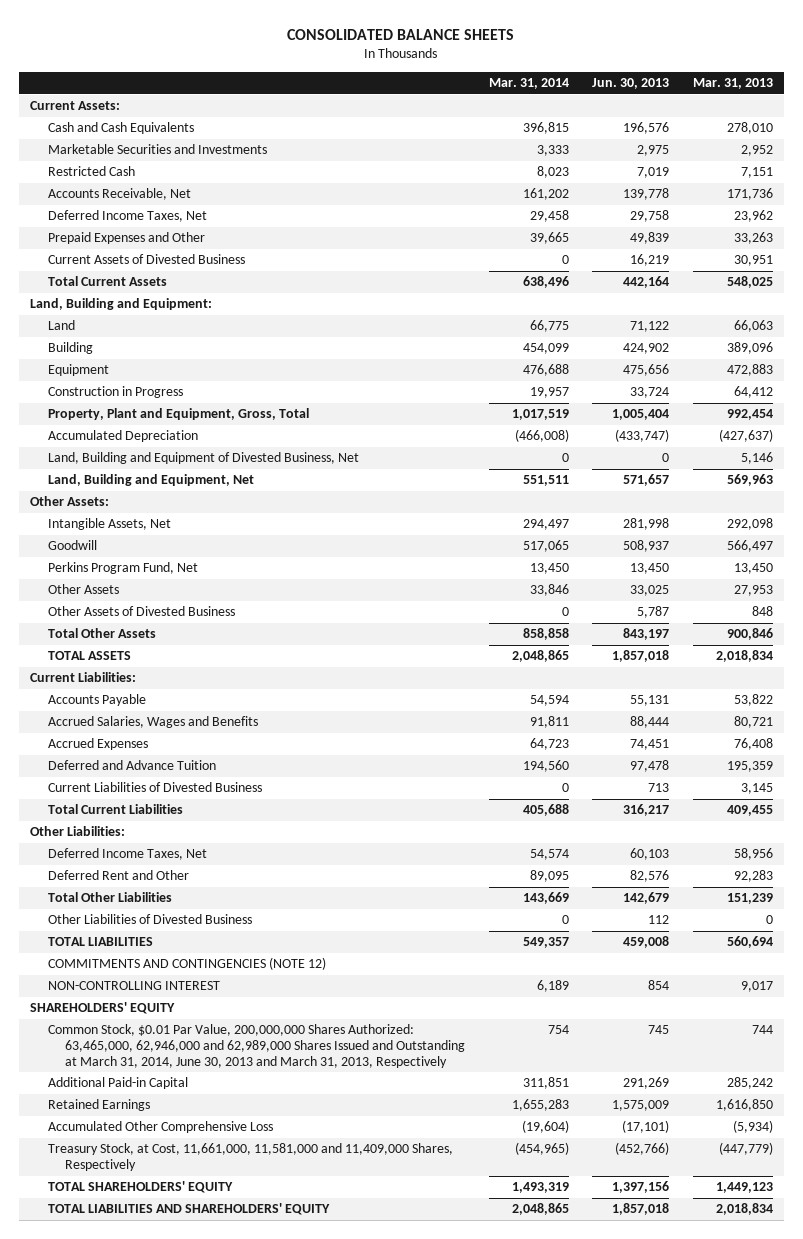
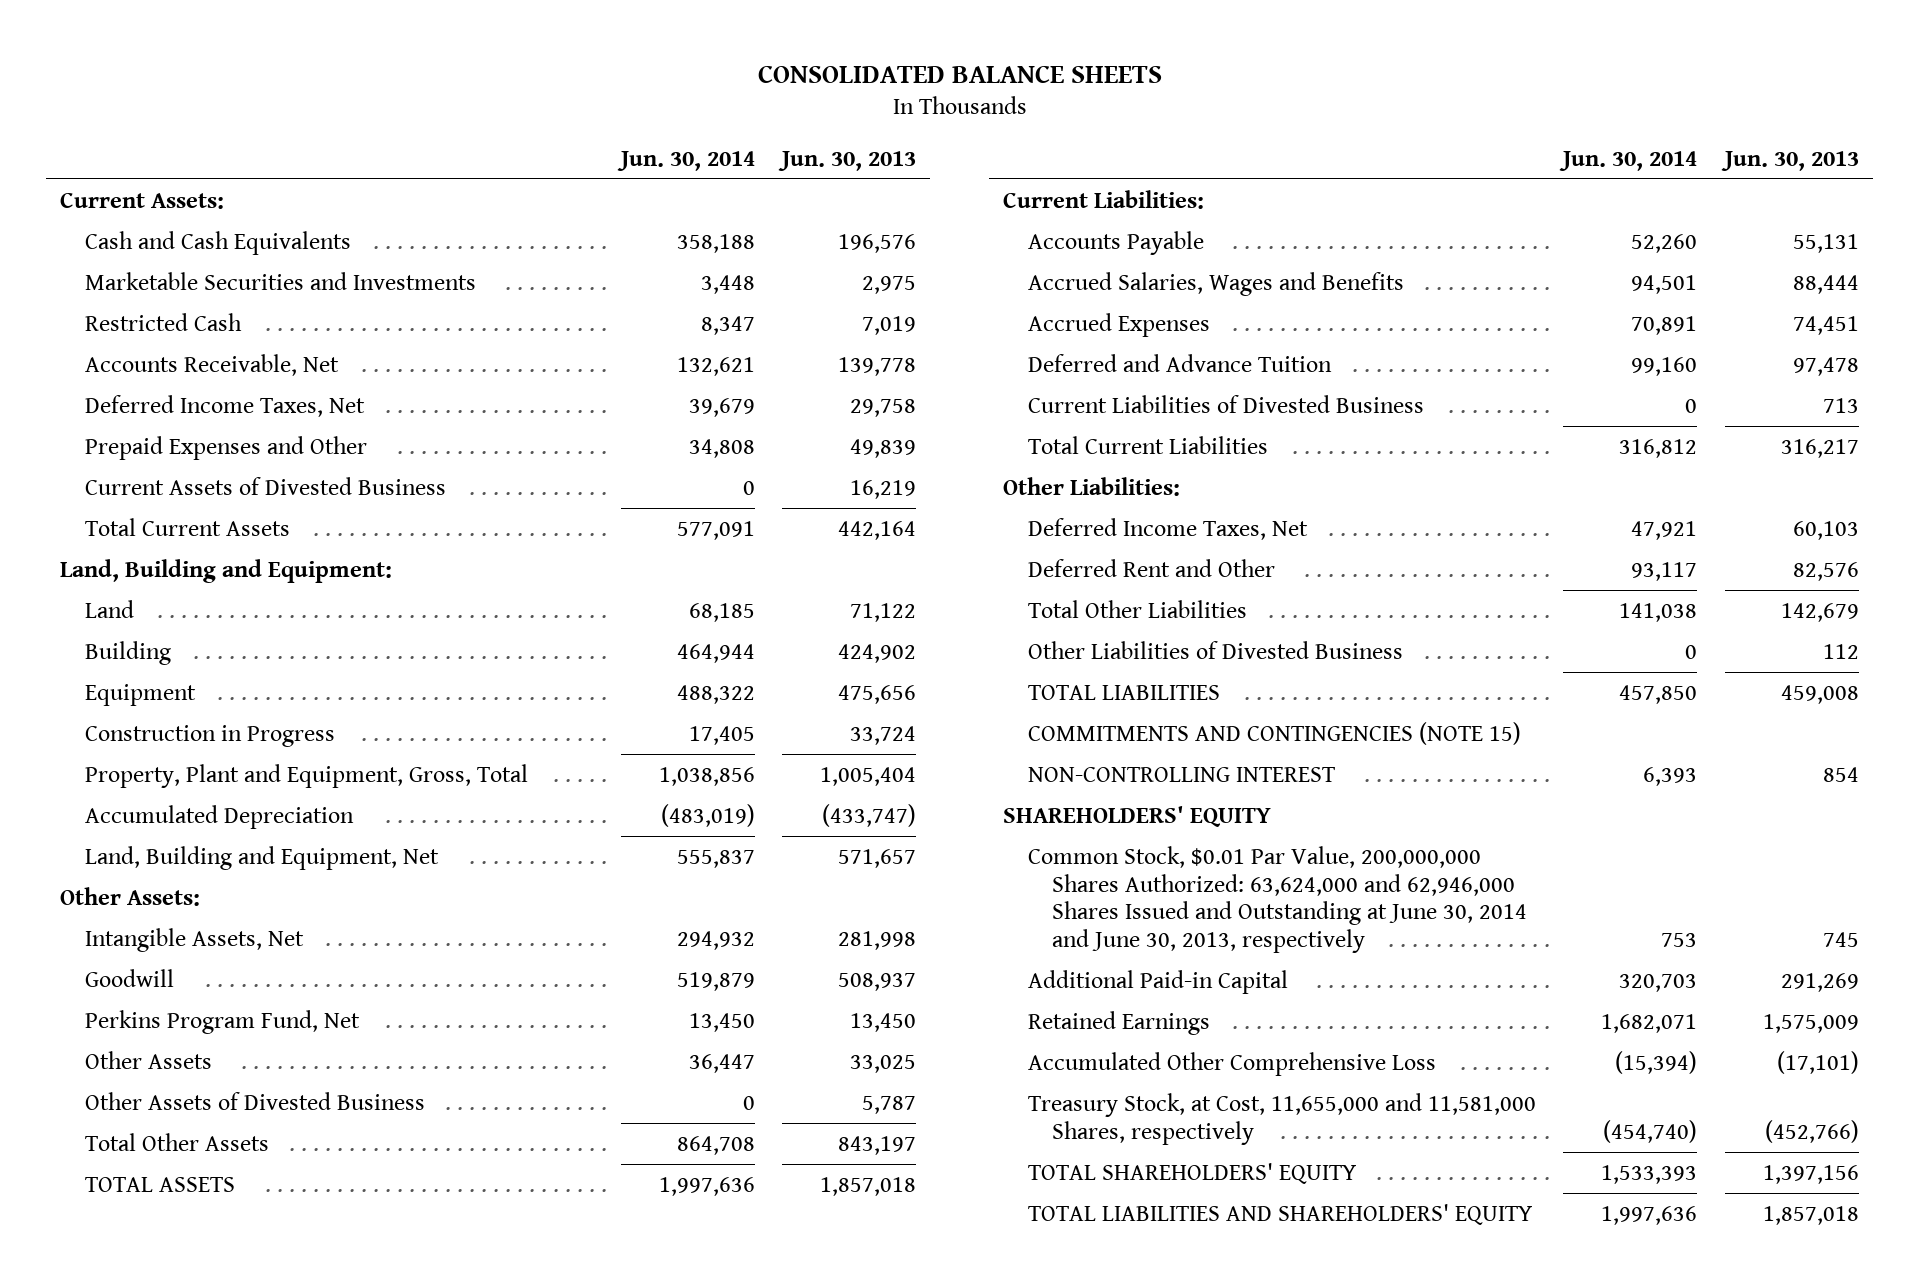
- | Mar. 31, 2014 | Jun. 30, 2013 | Mar. 31, 2013
+ | Jun. 30, 2014 | Jun. 30, 2013
- Land, Building and Equipment of Divested Business, Net | 0 | 0 | 5,146
- COMMITMENTS AND CONTINGENCIES (NOTE 12)
+ COMMITMENTS AND CONTINGENCIES (NOTE 15)
- Common Stock, $0.01 Par Value, 200,000,000 Shares Authorized: 63,465,000, 62,946,000 and 62,989,000 Shares Issued and Outstanding at March 31, 2014, June 30, 2013 and March 31, 2013, Respectively | 754 | 745 | 744
+ Common Stock, $0.01 Par Value, 200,000,000 Shares Authorized: 63,624,000 and 62,946,000 Shares Issued and Outstanding at June 30, 2014 and June 30, 2013, respectively | 753 | 745
- Treasury Stock, at Cost, 11,661,000, 11,581,000 and 11,409,000 Shares, Respectively | (454,965) | (452,766) | (447,779)
+ Treasury Stock, at Cost, 11,655,000 and 11,581,000 Shares, respectively | (454,740) | (452,766)

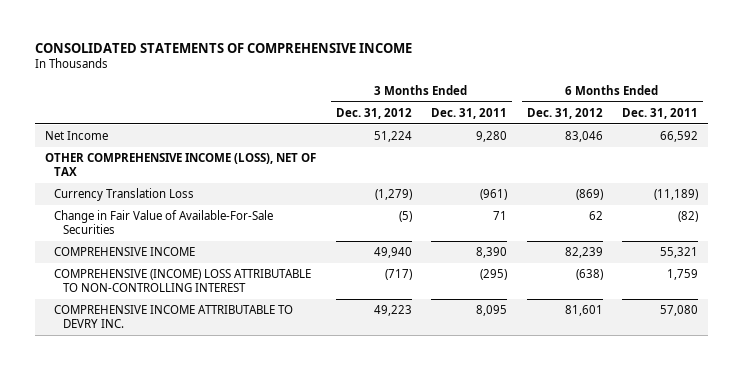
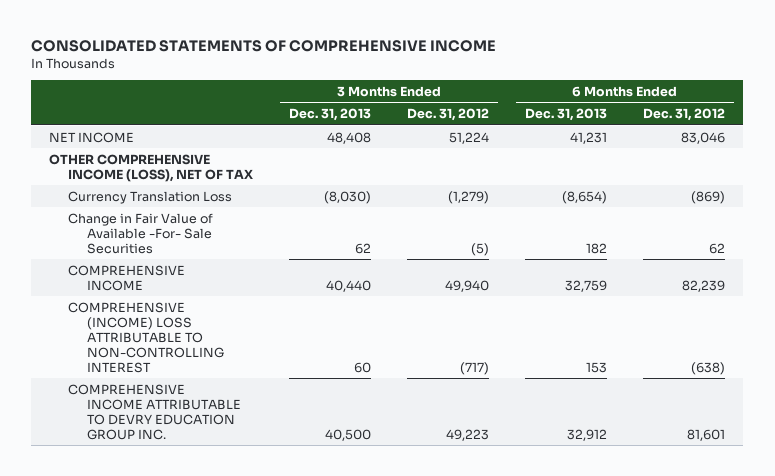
- | 3 Months Ended Dec. 31, 2012 | 3 Months Ended Dec. 31, 2011 | 6 Months Ended Dec. 31, 2012 | 6 Months Ended Dec. 31, 2011
+ | 3 Months Ended Dec. 31, 2013 | 3 Months Ended Dec. 31, 2012 | 6 Months Ended Dec. 31, 2013 | 6 Months Ended Dec. 31, 2012
- Net Income | 51,224 | 9,280 | 83,046 | 66,592
+ NET INCOME | 48,408 | 51,224 | 41,231 | 83,046
- Change in Fair Value of Available-For-Sale Securities | (5) | 71 | 62 | (82)
+ Change in Fair Value of Available -For- Sale Securities | 62 | (5) | 182 | 62
- COMPREHENSIVE INCOME ATTRIBUTABLE TO DEVRY INC. | 49,223 | 8,095 | 81,601 | 57,080
+ COMPREHENSIVE INCOME ATTRIBUTABLE TO DEVRY EDUCATION GROUP INC. | 40,500 | 49,223 | 32,912 | 81,601

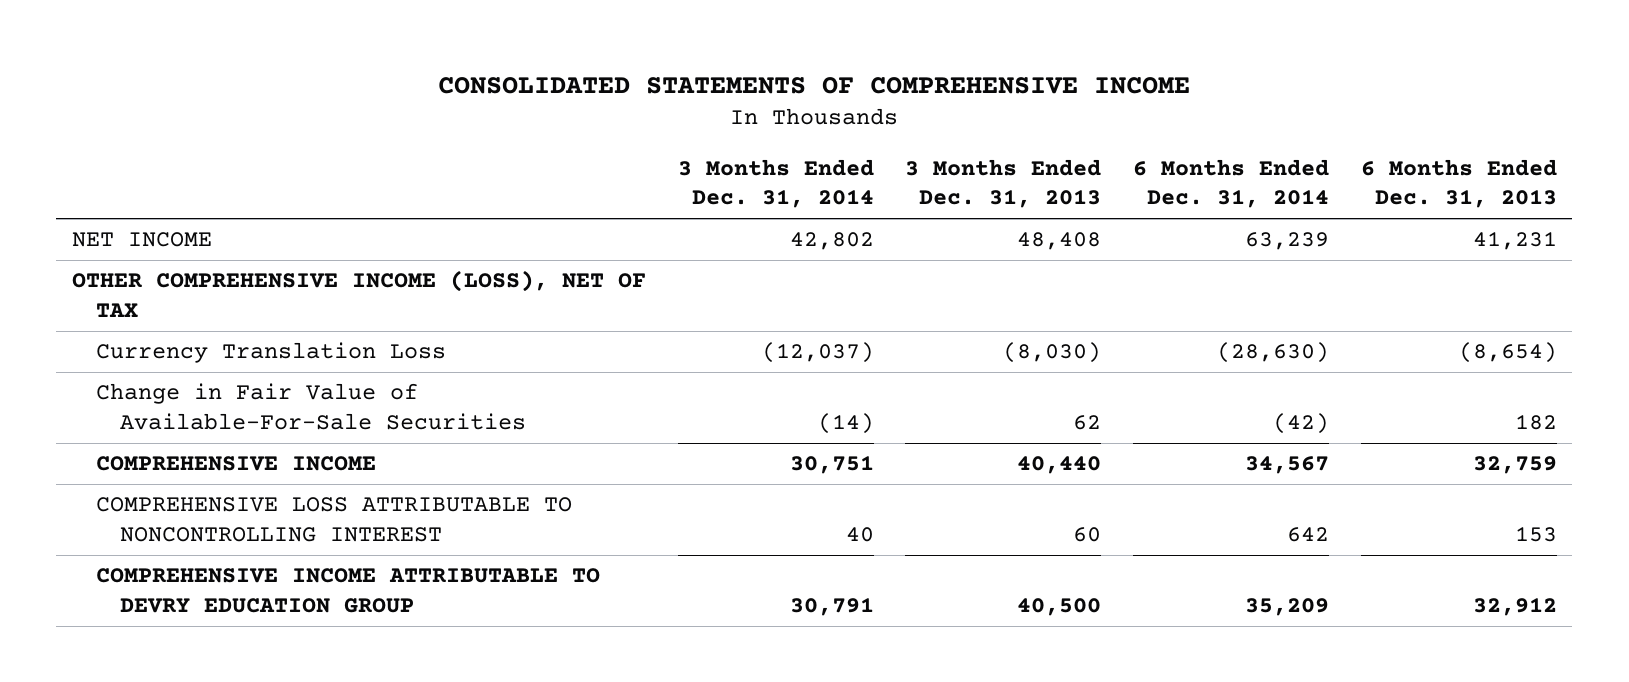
- | 3 Months Ended Dec. 31, 2013 | 3 Months Ended Dec. 31, 2012 | 6 Months Ended Dec. 31, 2013 | 6 Months Ended Dec. 31, 2012
+ | 3 Months Ended Dec. 31, 2014 | 3 Months Ended Dec. 31, 2013 | 6 Months Ended Dec. 31, 2014 | 6 Months Ended Dec. 31, 2013
- Change in Fair Value of Available -For- Sale Securities | 62 | (5) | 182 | 62
+ Change in Fair Value of Available-For-Sale Securities | (14) | 62 | (42) | 182
- COMPREHENSIVE (INCOME) LOSS ATTRIBUTABLE TO NON-CONTROLLING INTEREST | 60 | (717) | 153 | (638)
- COMPREHENSIVE INCOME ATTRIBUTABLE TO DEVRY EDUCATION GROUP INC. | 40,500 | 49,223 | 32,912 | 81,601
+ COMPREHENSIVE LOSS ATTRIBUTABLE TO NONCONTROLLING INTEREST | 40 | 60 | 642 | 153
+ COMPREHENSIVE INCOME ATTRIBUTABLE TO DEVRY EDUCATION GROUP | 30,791 | 40,500 | 35,209 | 32,912

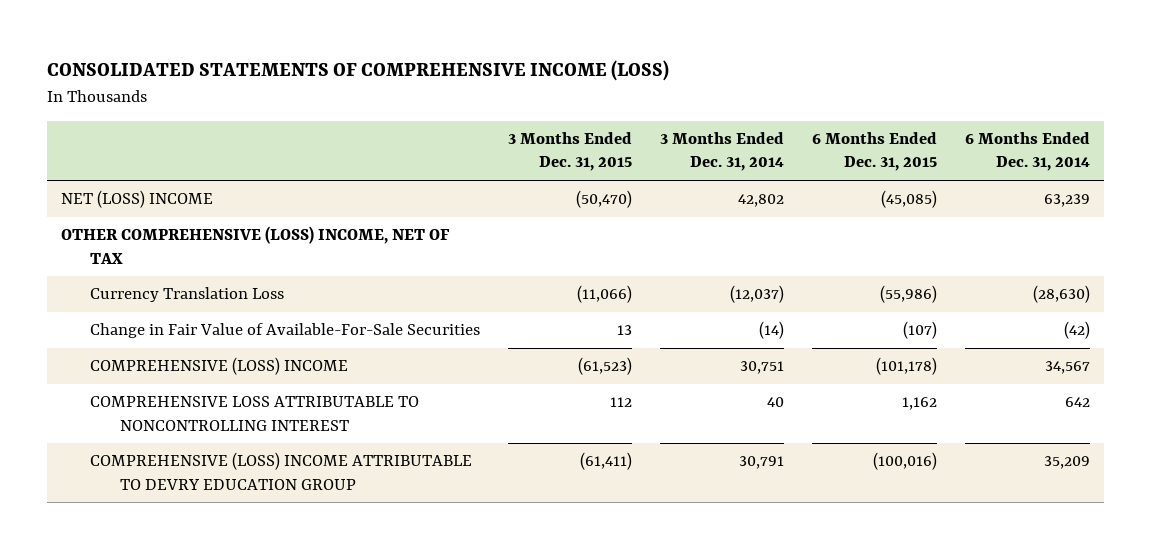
- CONSOLIDATED STATEMENTS OF COMPREHENSIVE INCOME
+ CONSOLIDATED STATEMENTS OF COMPREHENSIVE INCOME (LOSS)
- | 3 Months Ended Dec. 31, 2014 | 3 Months Ended Dec. 31, 2013 | 6 Months Ended Dec. 31, 2014 | 6 Months Ended Dec. 31, 2013
+ | 3 Months Ended Dec. 31, 2015 | 3 Months Ended Dec. 31, 2014 | 6 Months Ended Dec. 31, 2015 | 6 Months Ended Dec. 31, 2014
- NET INCOME | 42,802 | 48,408 | 63,239 | 41,231
- OTHER COMPREHENSIVE INCOME (LOSS), NET OF TAX
+ NET (LOSS) INCOME | (50,470) | 42,802 | (45,085) | 63,239
+ OTHER COMPREHENSIVE (LOSS) INCOME, NET OF TAX
- COMPREHENSIVE INCOME | 30,751 | 40,440 | 34,567 | 32,759
+ COMPREHENSIVE (LOSS) INCOME | (61,523) | 30,751 | (101,178) | 34,567
- COMPREHENSIVE INCOME ATTRIBUTABLE TO DEVRY EDUCATION GROUP | 30,791 | 40,500 | 35,209 | 32,912
+ COMPREHENSIVE (LOSS) INCOME ATTRIBUTABLE TO DEVRY EDUCATION GROUP | (61,411) | 30,791 | (100,016) | 35,209

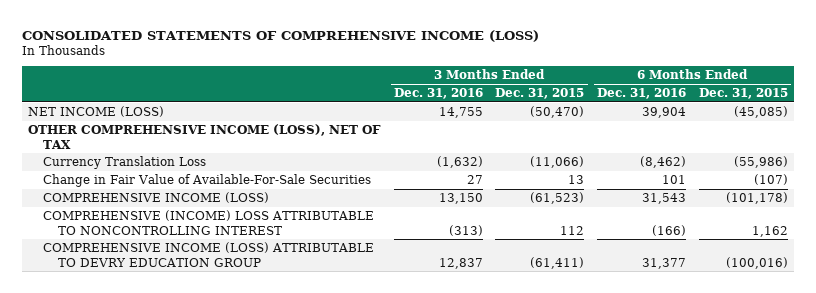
- | 3 Months Ended Dec. 31, 2015 | 3 Months Ended Dec. 31, 2014 | 6 Months Ended Dec. 31, 2015 | 6 Months Ended Dec. 31, 2014
+ | 3 Months Ended Dec. 31, 2016 | 3 Months Ended Dec. 31, 2015 | 6 Months Ended Dec. 31, 2016 | 6 Months Ended Dec. 31, 2015
- NET (LOSS) INCOME | (50,470) | 42,802 | (45,085) | 63,239
- OTHER COMPREHENSIVE (LOSS) INCOME, NET OF TAX
+ NET INCOME (LOSS) | 14,755 | (50,470) | 39,904 | (45,085)
+ OTHER COMPREHENSIVE INCOME (LOSS), NET OF TAX
- COMPREHENSIVE (LOSS) INCOME | (61,523) | 30,751 | (101,178) | 34,567
- COMPREHENSIVE LOSS ATTRIBUTABLE TO NONCONTROLLING INTEREST | 112 | 40 | 1,162 | 642
- COMPREHENSIVE (LOSS) INCOME ATTRIBUTABLE TO DEVRY EDUCATION GROUP | (61,411) | 30,791 | (100,016) | 35,209
+ COMPREHENSIVE INCOME (LOSS) | 13,150 | (61,523) | 31,543 | (101,178)
+ COMPREHENSIVE (INCOME) LOSS ATTRIBUTABLE TO NONCONTROLLING INTEREST | (313) | 112 | (166) | 1,162
+ COMPREHENSIVE INCOME (LOSS) ATTRIBUTABLE TO DEVRY EDUCATION GROUP | 12,837 | (61,411) | 31,377 | (100,016)

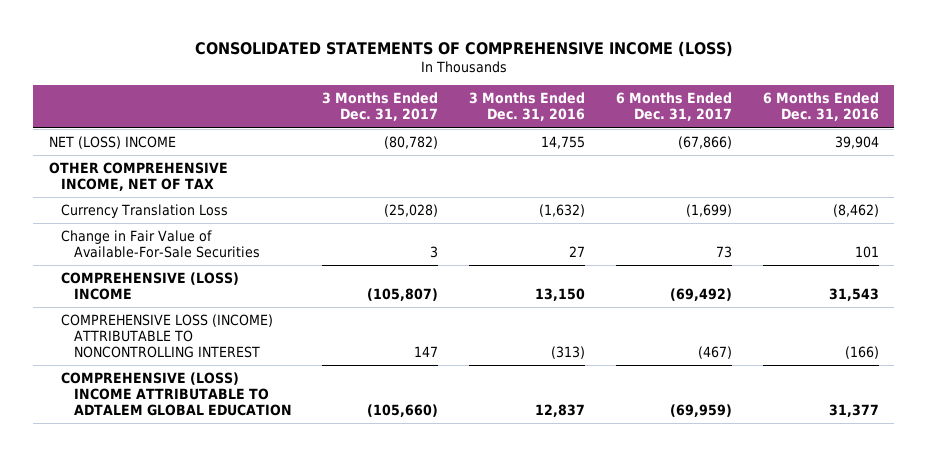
- | 3 Months Ended Dec. 31, 2016 | 3 Months Ended Dec. 31, 2015 | 6 Months Ended Dec. 31, 2016 | 6 Months Ended Dec. 31, 2015
+ | 3 Months Ended Dec. 31, 2017 | 3 Months Ended Dec. 31, 2016 | 6 Months Ended Dec. 31, 2017 | 6 Months Ended Dec. 31, 2016
- NET INCOME (LOSS) | 14,755 | (50,470) | 39,904 | (45,085)
- OTHER COMPREHENSIVE INCOME (LOSS), NET OF TAX
+ NET (LOSS) INCOME | (80,782) | 14,755 | (67,866) | 39,904
+ OTHER COMPREHENSIVE INCOME, NET OF TAX
- COMPREHENSIVE INCOME (LOSS) | 13,150 | (61,523) | 31,543 | (101,178)
- COMPREHENSIVE (INCOME) LOSS ATTRIBUTABLE TO NONCONTROLLING INTEREST | (313) | 112 | (166) | 1,162
- COMPREHENSIVE INCOME (LOSS) ATTRIBUTABLE TO DEVRY EDUCATION GROUP | 12,837 | (61,411) | 31,377 | (100,016)
+ COMPREHENSIVE (LOSS) INCOME | (105,807) | 13,150 | (69,492) | 31,543
+ COMPREHENSIVE LOSS (INCOME) ATTRIBUTABLE TO NONCONTROLLING INTEREST | 147 | (313) | (467) | (166)
+ COMPREHENSIVE (LOSS) INCOME ATTRIBUTABLE TO ADTALEM GLOBAL EDUCATION | (105,660) | 12,837 | (69,959) | 31,377

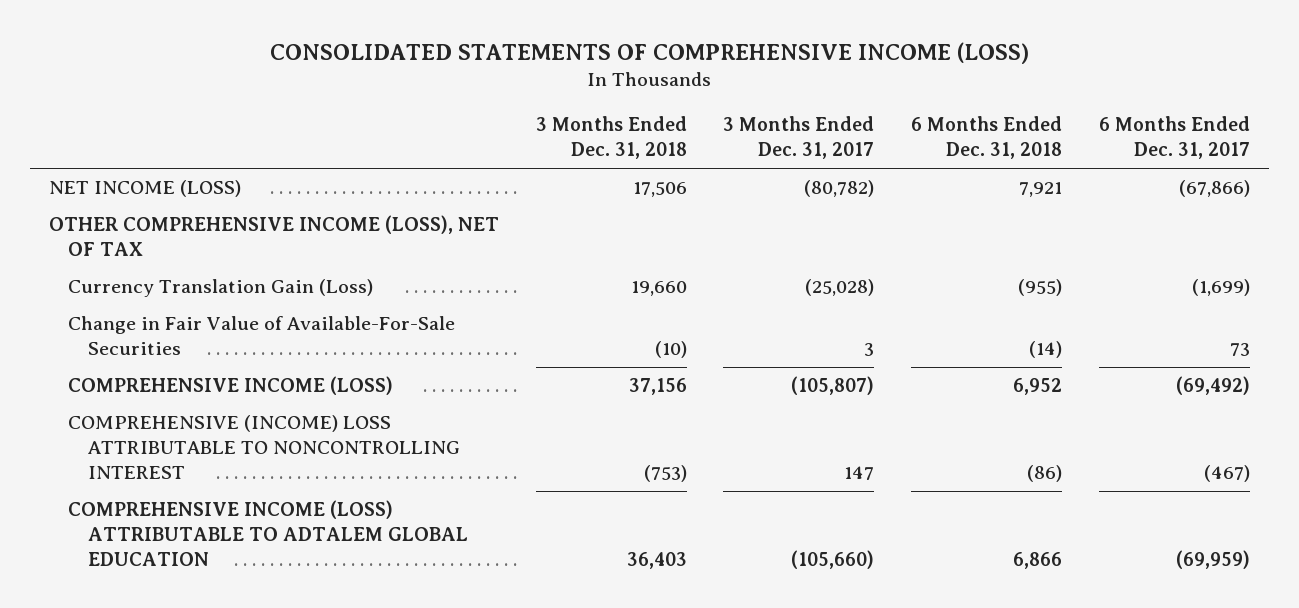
- | 3 Months Ended Dec. 31, 2017 | 3 Months Ended Dec. 31, 2016 | 6 Months Ended Dec. 31, 2017 | 6 Months Ended Dec. 31, 2016
+ | 3 Months Ended Dec. 31, 2018 | 3 Months Ended Dec. 31, 2017 | 6 Months Ended Dec. 31, 2018 | 6 Months Ended Dec. 31, 2017
- NET (LOSS) INCOME | (80,782) | 14,755 | (67,866) | 39,904
- OTHER COMPREHENSIVE INCOME, NET OF TAX
- Currency Translation Loss | (25,028) | (1,632) | (1,699) | (8,462)
+ NET INCOME (LOSS) | 17,506 | (80,782) | 7,921 | (67,866)
+ OTHER COMPREHENSIVE INCOME (LOSS), NET OF TAX
+ Currency Translation Gain (Loss) | 19,660 | (25,028) | (955) | (1,699)
- COMPREHENSIVE (LOSS) INCOME | (105,807) | 13,150 | (69,492) | 31,543
- COMPREHENSIVE LOSS (INCOME) ATTRIBUTABLE TO NONCONTROLLING INTEREST | 147 | (313) | (467) | (166)
- COMPREHENSIVE (LOSS) INCOME ATTRIBUTABLE TO ADTALEM GLOBAL EDUCATION | (105,660) | 12,837 | (69,959) | 31,377
+ COMPREHENSIVE INCOME (LOSS) | 37,156 | (105,807) | 6,952 | (69,492)
+ COMPREHENSIVE (INCOME) LOSS ATTRIBUTABLE TO NONCONTROLLING INTEREST | (753) | 147 | (86) | (467)
+ COMPREHENSIVE INCOME (LOSS) ATTRIBUTABLE TO ADTALEM GLOBAL EDUCATION | 36,403 | (105,660) | 6,866 | (69,959)

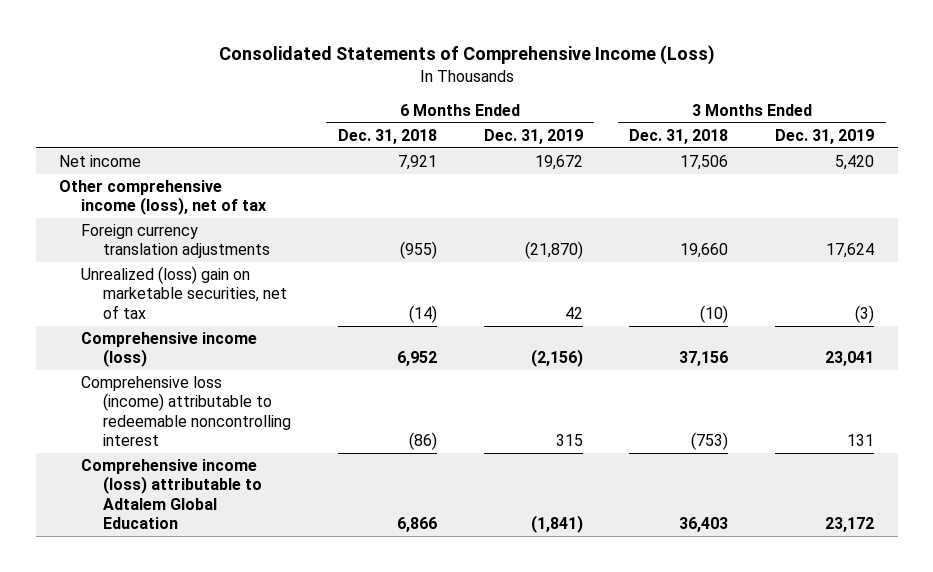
- CONSOLIDATED STATEMENTS OF COMPREHENSIVE INCOME (LOSS)
+ Consolidated Statements of Comprehensive Income (Loss)
- | 3 Months Ended Dec. 31, 2018 | 3 Months Ended Dec. 31, 2017 | 6 Months Ended Dec. 31, 2018 | 6 Months Ended Dec. 31, 2017
+ | 6 Months Ended Dec. 31, 2018 | 6 Months Ended Dec. 31, 2019 | 3 Months Ended Dec. 31, 2018 | 3 Months Ended Dec. 31, 2019
- NET INCOME (LOSS) | 17,506 | (80,782) | 7,921 | (67,866)
- OTHER COMPREHENSIVE INCOME (LOSS), NET OF TAX
- Currency Translation Gain (Loss) | 19,660 | (25,028) | (955) | (1,699)
- Change in Fair Value of Available-For-Sale Securities | (10) | 3 | (14) | 73
- COMPREHENSIVE INCOME (LOSS) | 37,156 | (105,807) | 6,952 | (69,492)
- COMPREHENSIVE (INCOME) LOSS ATTRIBUTABLE TO NONCONTROLLING INTEREST | (753) | 147 | (86) | (467)
- COMPREHENSIVE INCOME (LOSS) ATTRIBUTABLE TO ADTALEM GLOBAL EDUCATION | 36,403 | (105,660) | 6,866 | (69,959)
+ Net income | 7,921 | 19,672 | 17,506 | 5,420
+ Other comprehensive income (loss), net of tax
+ Foreign currency translation adjustments | (955) | (21,870) | 19,660 | 17,624
+ Unrealized (loss) gain on marketable securities, net of tax | (14) | 42 | (10) | (3)
+ Comprehensive income (loss) | 6,952 | (2,156) | 37,156 | 23,041
+ Comprehensive loss (income) attributable to redeemable noncontrolling interest | (86) | 315 | (753) | 131
+ Comprehensive income (loss) attributable to Adtalem Global Education | 6,866 | (1,841) | 36,403 | 23,172

